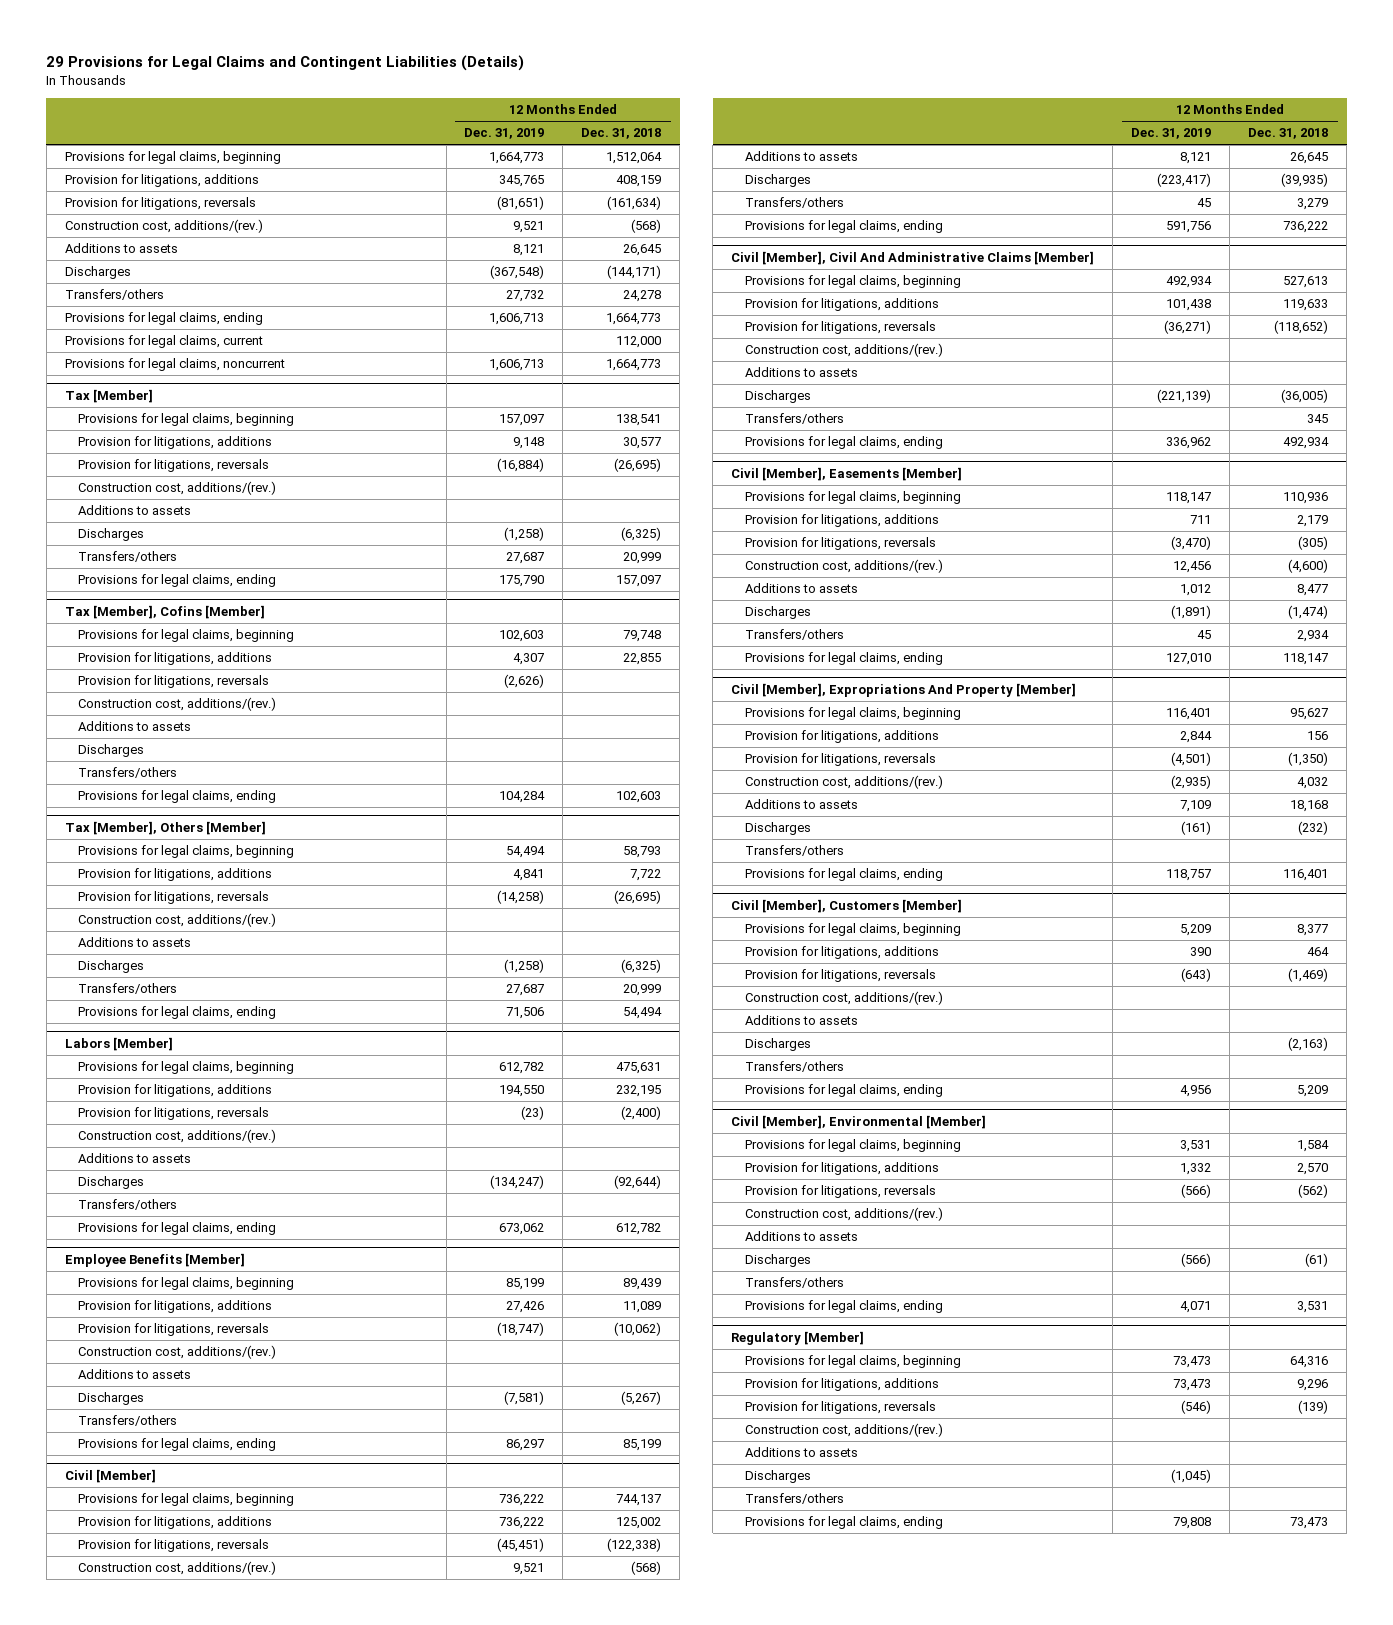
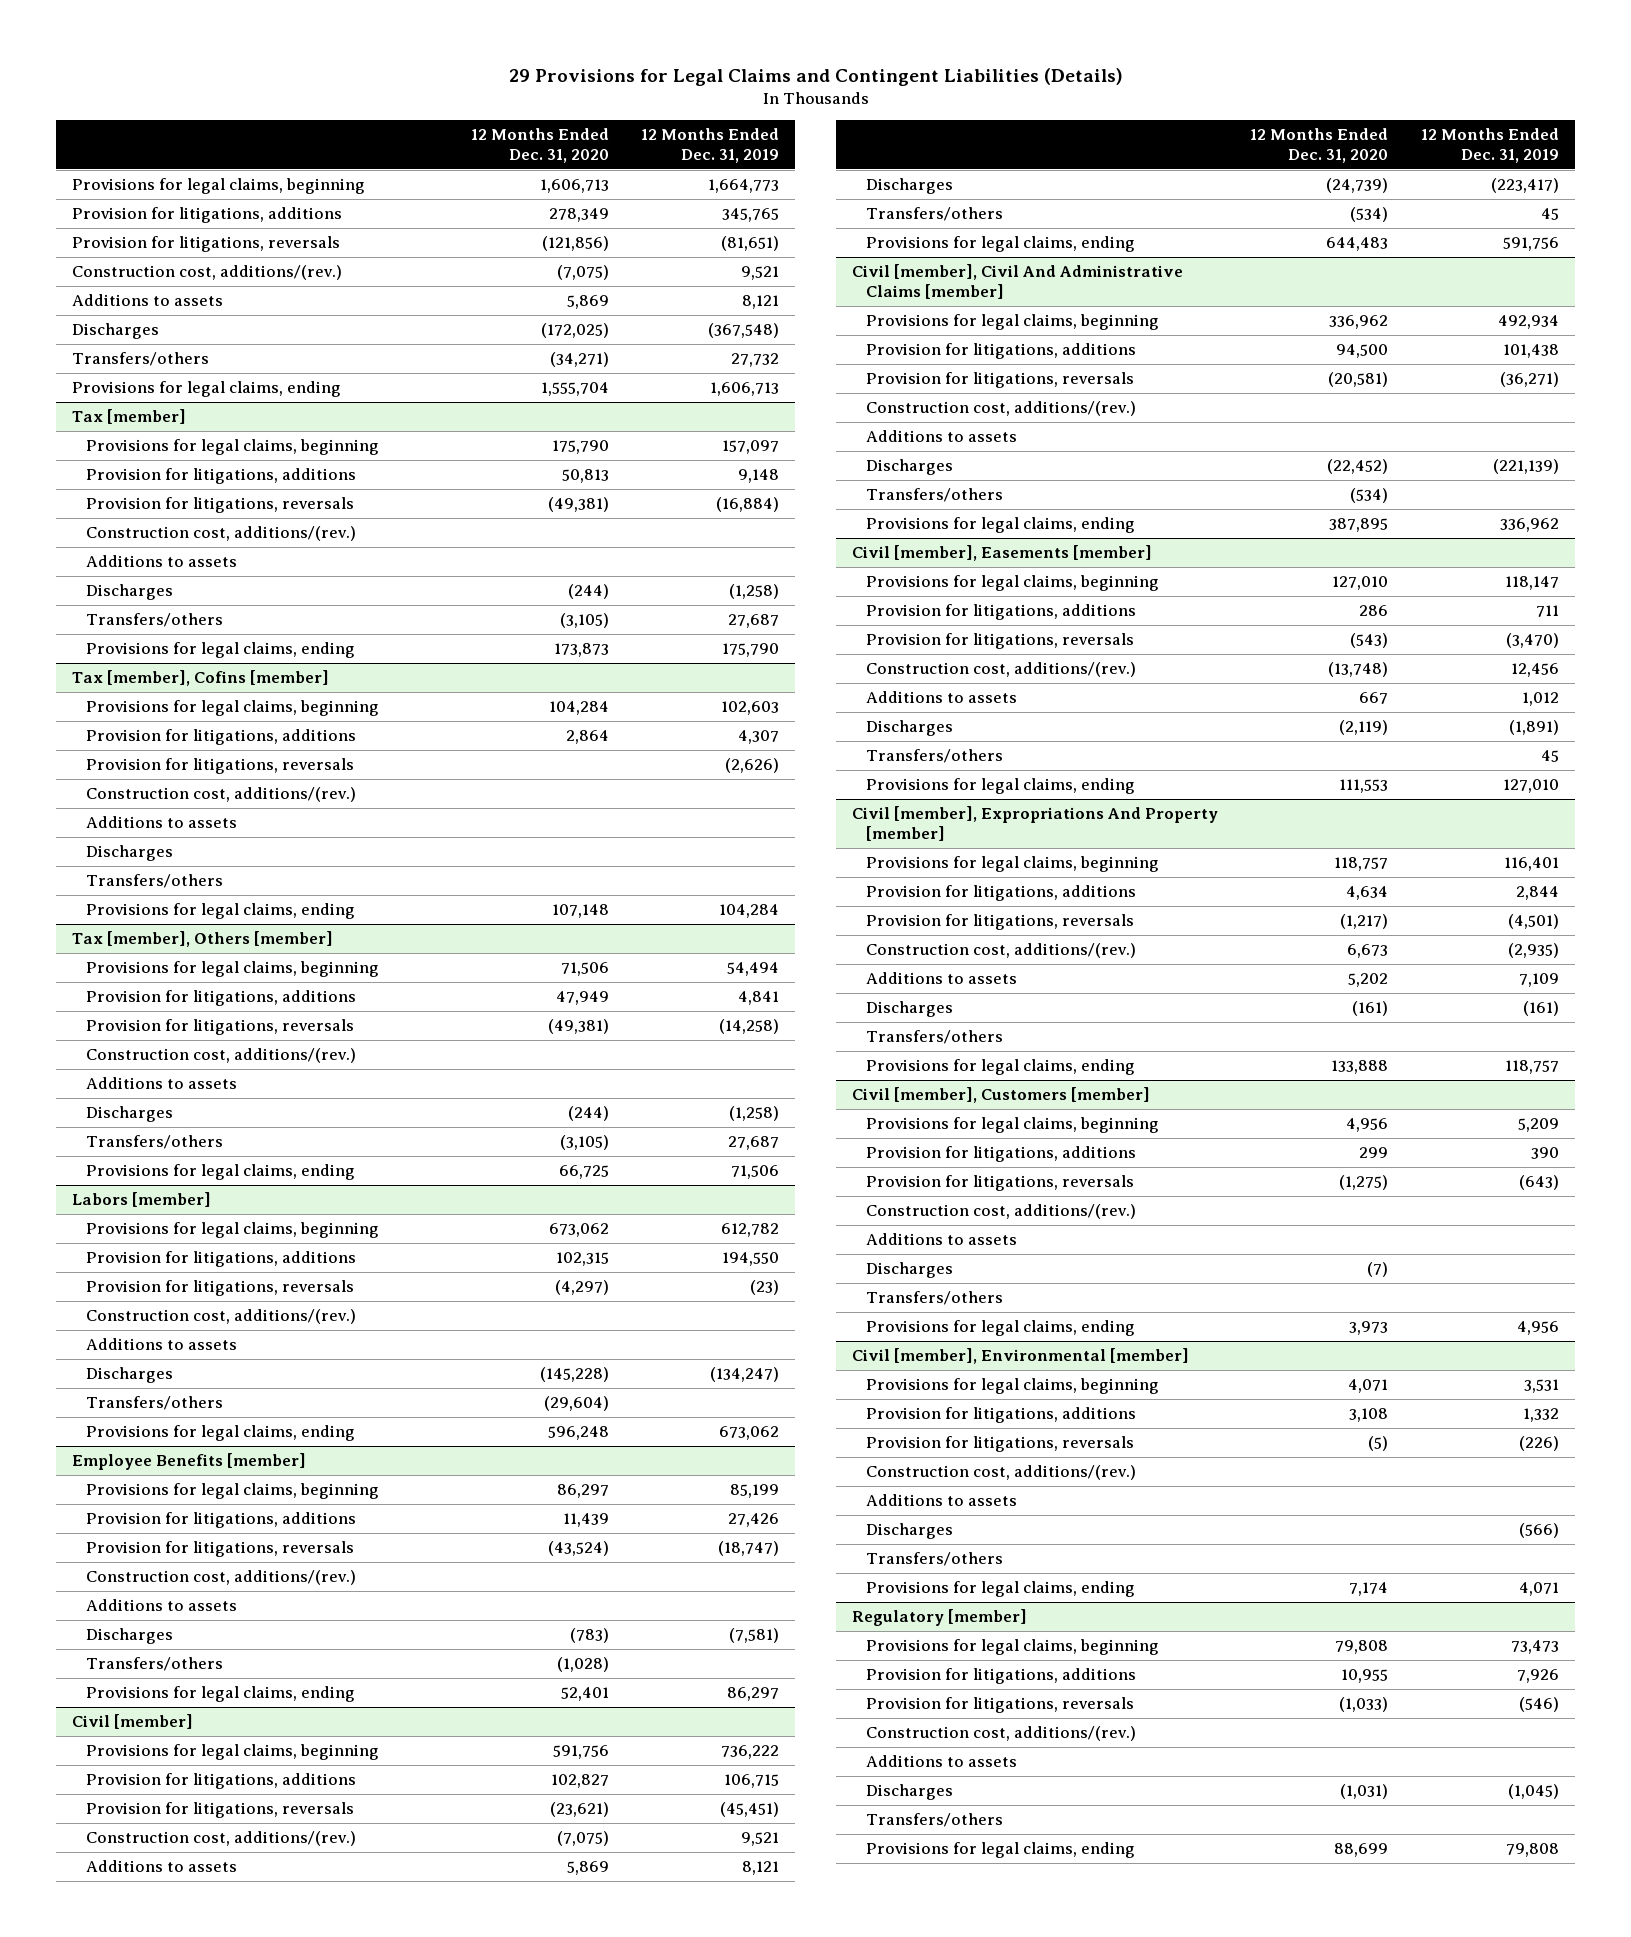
- | 12 Months Ended Dec. 31, 2019 | 12 Months Ended Dec. 31, 2018
+ | 12 Months Ended Dec. 31, 2020 | 12 Months Ended Dec. 31, 2019
- Provisions for legal claims, current | | 112,000
- Provisions for legal claims, noncurrent | 1,606,713 | 1,664,773
- Tax [Member]
+ Tax [member]
- Tax [Member], Cofins [Member]
+ Tax [member], Cofins [member]
- Tax [Member], Others [Member]
+ Tax [member], Others [member]
- Labors [Member]
+ Labors [member]
- Employee Benefits [Member]
+ Employee Benefits [member]
- Civil [Member]
+ Civil [member]
- Provision for litigations, additions | 736,222 | 125,002
+ Provision for litigations, additions | 102,827 | 106,715
- Civil [Member], Civil And Administrative Claims [Member]
+ Civil [member], Civil And Administrative Claims [member]
- Civil [Member], Easements [Member]
+ Civil [member], Easements [member]
- Civil [Member], Expropriations And Property [Member]
+ Civil [member], Expropriations And Property [member]
- Civil [Member], Customers [Member]
+ Civil [member], Customers [member]
- Civil [Member], Environmental [Member]
+ Civil [member], Environmental [member]
- Provision for litigations, reversals | (566) | (562)
+ Provision for litigations, reversals | (5) | (226)
- Regulatory [Member]
+ Regulatory [member]
- Provision for litigations, additions | 73,473 | 9,296
+ Provision for litigations, additions | 10,955 | 7,926

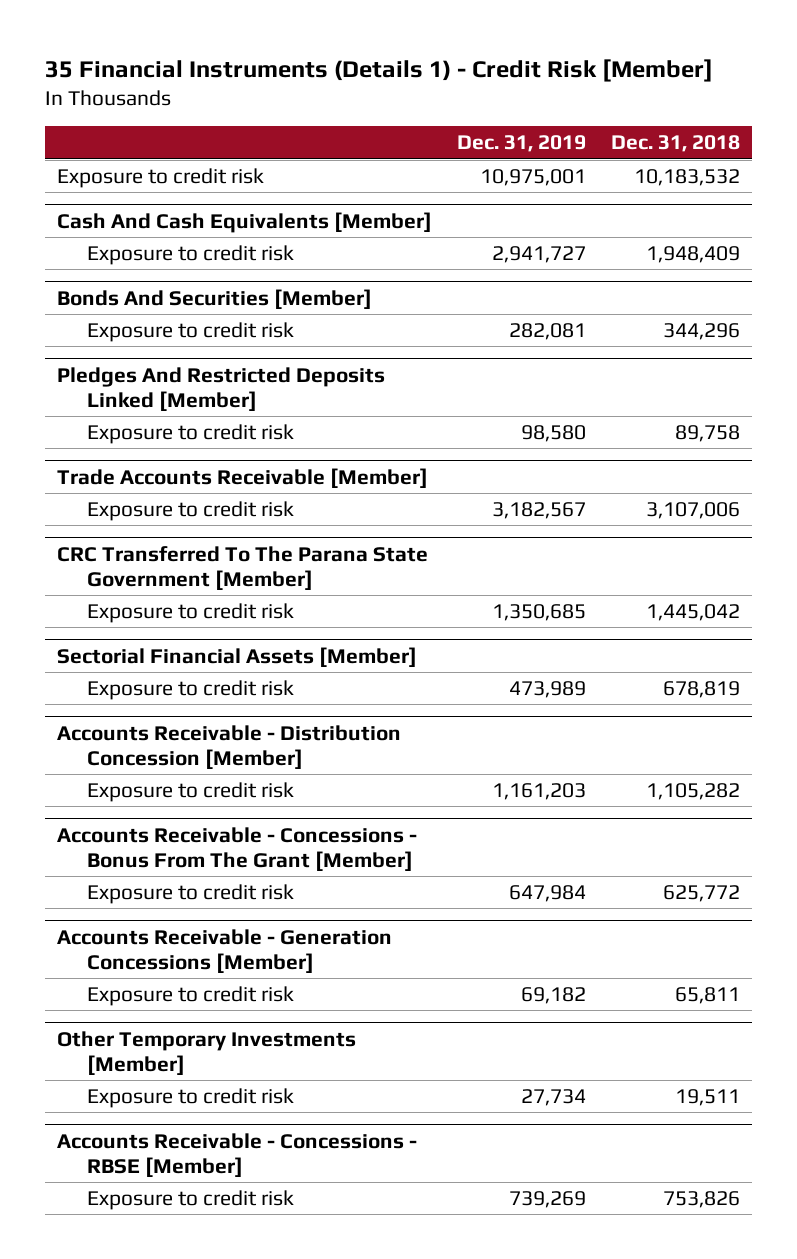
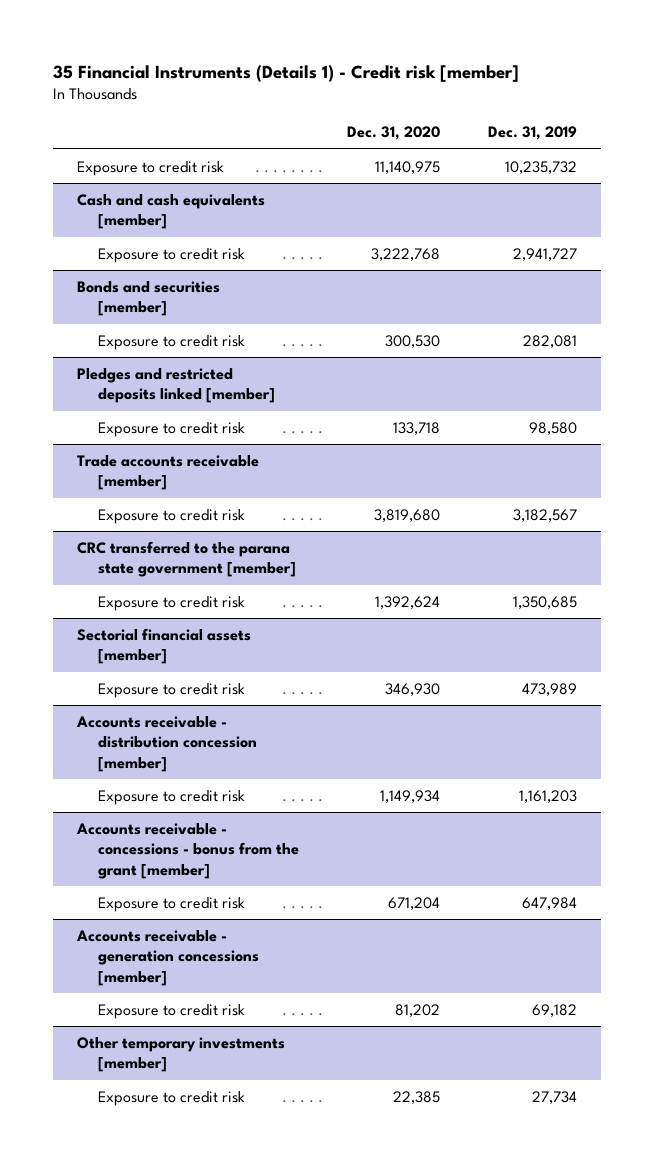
- 35 Financial Instruments (Details 1) - Credit Risk [Member]
+ 35 Financial Instruments (Details 1) - Credit risk [member]
- | Dec. 31, 2019 | Dec. 31, 2018
+ | Dec. 31, 2020 | Dec. 31, 2019
- Exposure to credit risk | 10,975,001 | 10,183,532
- Cash And Cash Equivalents [Member]
+ Exposure to credit risk | 11,140,975 | 10,235,732
+ Cash and cash equivalents [member]
- Bonds And Securities [Member]
+ Bonds and securities [member]
- Pledges And Restricted Deposits Linked [Member]
+ Pledges and restricted deposits linked [member]
- Trade Accounts Receivable [Member]
+ Trade accounts receivable [member]
- CRC Transferred To The Parana State Government [Member]
+ CRC transferred to the parana state government [member]
- Sectorial Financial Assets [Member]
+ Sectorial financial assets [member]
- Accounts Receivable - Distribution Concession [Member]
+ Accounts receivable - distribution concession [member]
- Accounts Receivable - Concessions - Bonus From The Grant [Member]
+ Accounts receivable - concessions - bonus from the grant [member]
- Accounts Receivable - Generation Concessions [Member]
+ Accounts receivable - generation concessions [member]
- Other Temporary Investments [Member]
+ Other temporary investments [member]
- Accounts Receivable - Concessions - RBSE [Member]
- Exposure to credit risk | 739,269 | 753,826

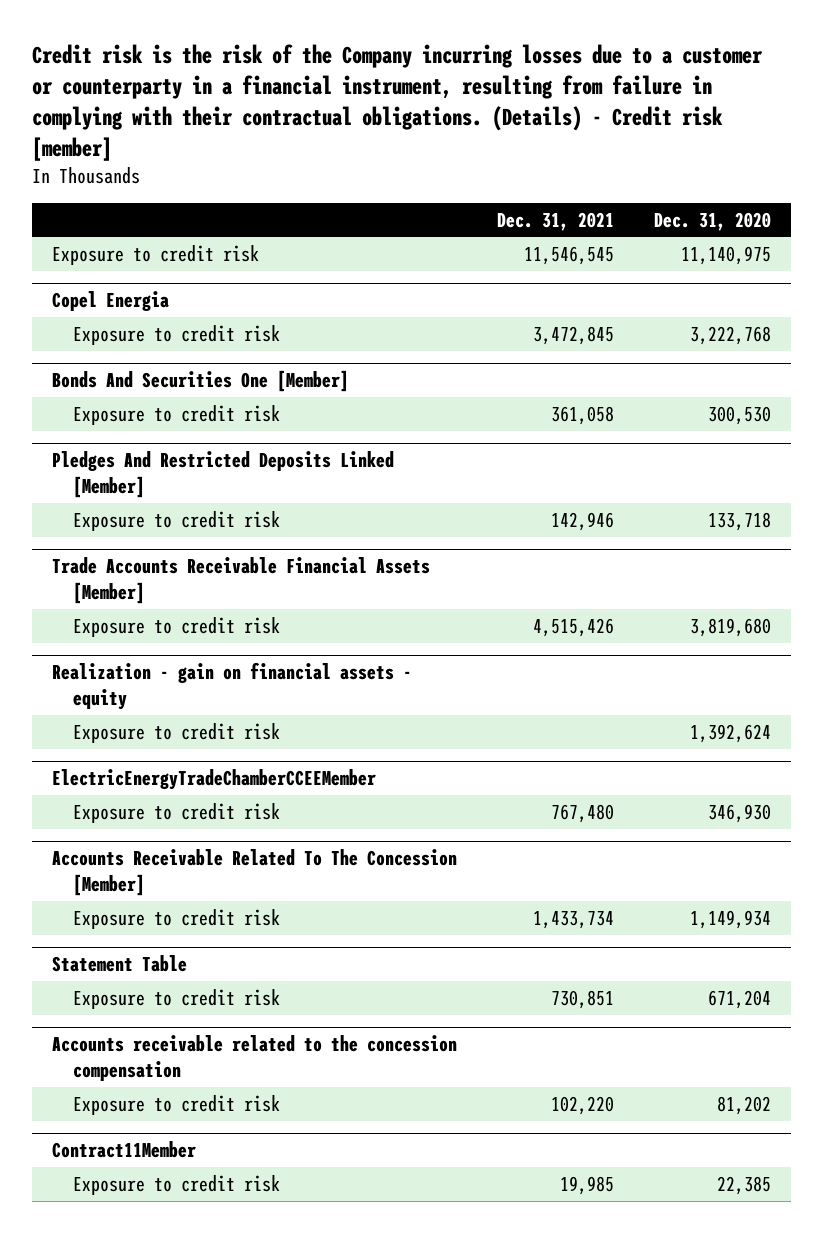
- 35 Financial Instruments (Details 1) - Credit risk [member]
+ Credit risk is the risk of the Company incurring losses due to a customer or counterparty in a financial instrument, resulting from failure in complying with their contractual obligations. (Details) - Credit risk [member]
- | Dec. 31, 2020 | Dec. 31, 2019
+ | Dec. 31, 2021 | Dec. 31, 2020
- Cash and cash equivalents [member]
+ Copel Energia
- Bonds and securities [member]
+ Bonds And Securities One [Member]
- Pledges and restricted deposits linked [member]
+ Pledges And Restricted Deposits Linked [Member]
- Trade accounts receivable [member]
+ Trade Accounts Receivable Financial Assets [Member]
- CRC transferred to the parana state government [member]
+ Realization - gain on financial assets - equity
- Sectorial financial assets [member]
+ ElectricEnergyTradeChamberCCEEMember
- Accounts receivable - distribution concession [member]
+ Accounts Receivable Related To The Concession [Member]
- Accounts receivable - concessions - bonus from the grant [member]
+ Statement Table
- Accounts receivable - generation concessions [member]
+ Accounts receivable related to the concession compensation
- Other temporary investments [member]
+ Contract11Member

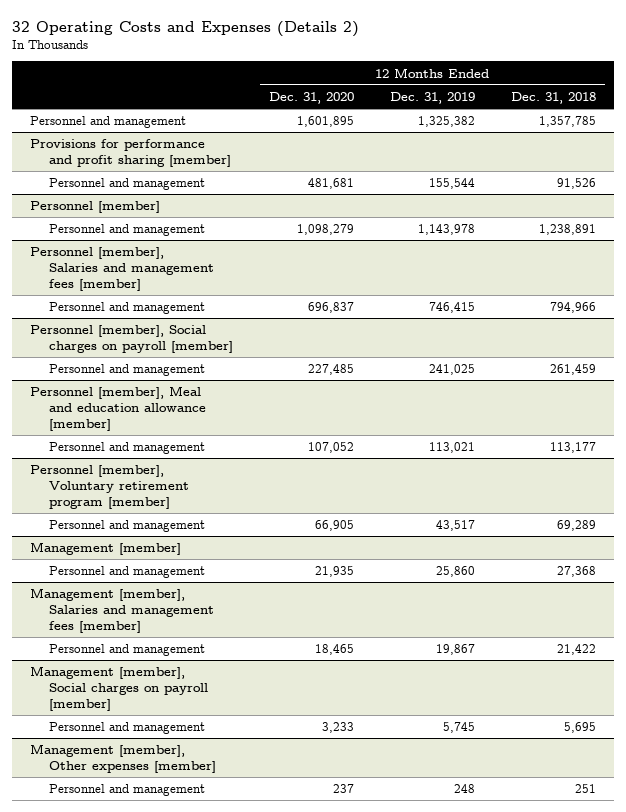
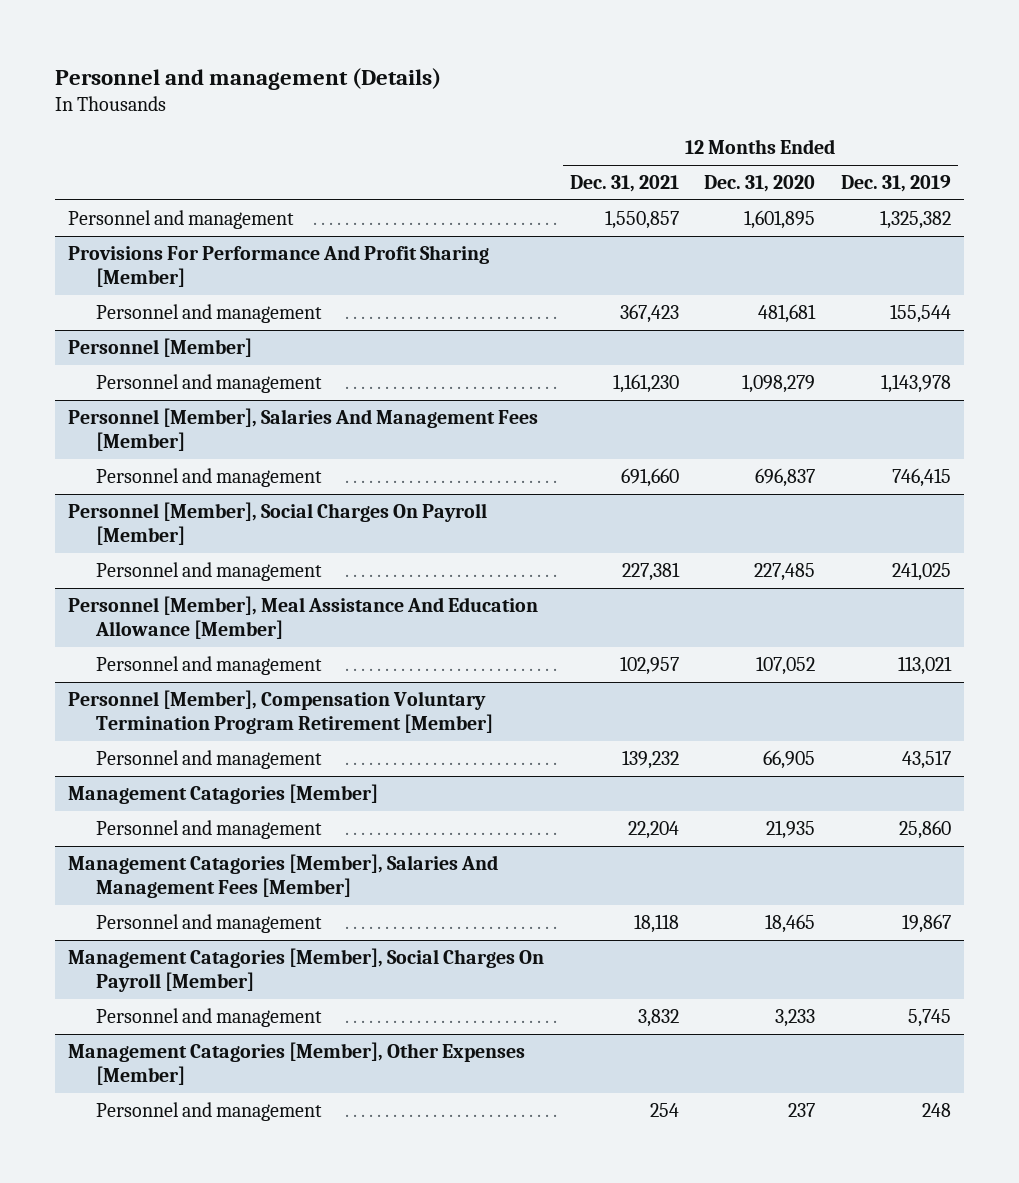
- 32 Operating Costs and Expenses (Details 2)
+ Personnel and management (Details)
- | 12 Months Ended Dec. 31, 2020 | 12 Months Ended Dec. 31, 2019 | 12 Months Ended Dec. 31, 2018
+ | 12 Months Ended Dec. 31, 2021 | 12 Months Ended Dec. 31, 2020 | 12 Months Ended Dec. 31, 2019
- Provisions for performance and profit sharing [member]
+ Provisions For Performance And Profit Sharing [Member]
- Personnel [member]
+ Personnel [Member]
- Personnel [member], Salaries and management fees [member]
+ Personnel [Member], Salaries And Management Fees [Member]
- Personnel [member], Social charges on payroll [member]
+ Personnel [Member], Social Charges On Payroll [Member]
- Personnel [member], Meal and education allowance [member]
+ Personnel [Member], Meal Assistance And Education Allowance [Member]
- Personnel [member], Voluntary retirement program [member]
+ Personnel [Member], Compensation Voluntary Termination Program Retirement [Member]
- Management [member]
+ Management Catagories [Member]
- Management [member], Salaries and management fees [member]
+ Management Catagories [Member], Salaries And Management Fees [Member]
- Management [member], Social charges on payroll [member]
+ Management Catagories [Member], Social Charges On Payroll [Member]
- Management [member], Other expenses [member]
+ Management Catagories [Member], Other Expenses [Member]

